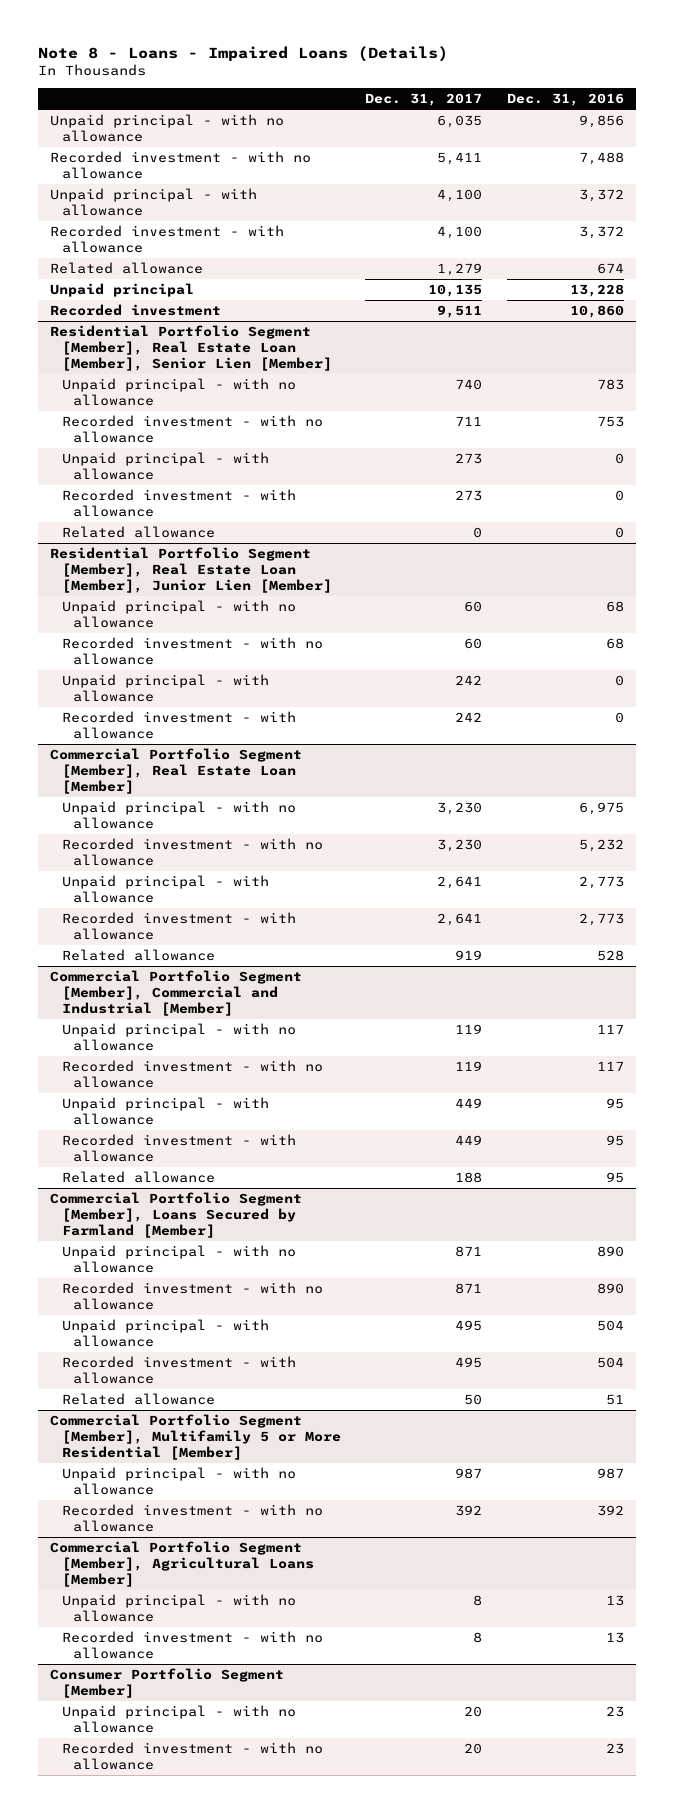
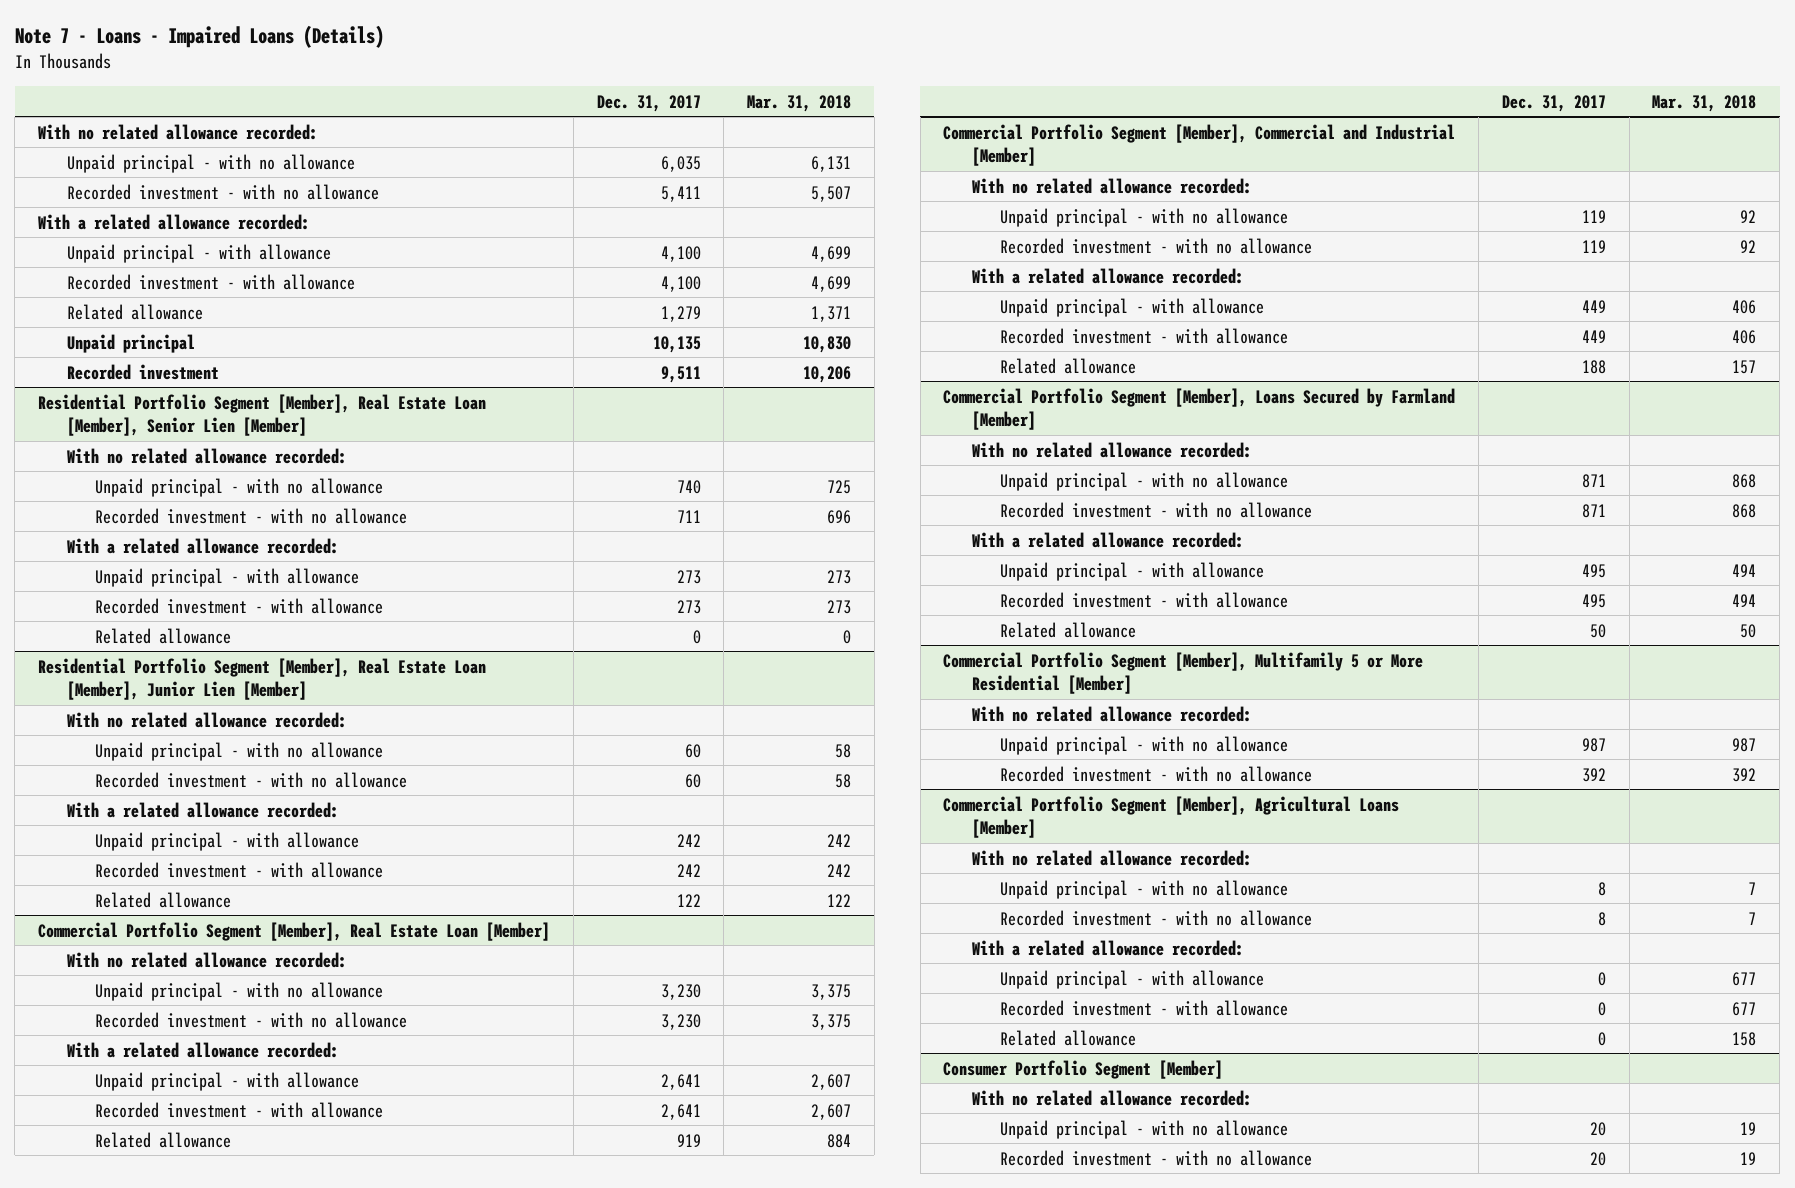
- Note 8 - Loans - Impaired Loans (Details)
+ Note 7 - Loans - Impaired Loans (Details)
- | Dec. 31, 2017 | Dec. 31, 2016
+ | Dec. 31, 2017 | Mar. 31, 2018
+ With no related allowance recorded:
+ With a related allowance recorded:
@ Residential Portfolio Segment [Member], Real Estate Loan [Member], Senior Lien [Member]
+ With no related allowance recorded:
+ With a related allowance recorded:
@ Residential Portfolio Segment [Member], Real Estate Loan [Member], Junior Lien [Member]
+ With no related allowance recorded:
+ With a related allowance recorded:
+ Related allowance | 122 | 122
@ Commercial Portfolio Segment [Member], Real Estate Loan [Member]
+ With no related allowance recorded:
+ With a related allowance recorded:
@ Commercial Portfolio Segment [Member], Commercial and Industrial [Member]
+ With no related allowance recorded:
+ With a related allowance recorded:
@ Commercial Portfolio Segment [Member], Loans Secured by Farmland [Member]
+ With no related allowance recorded:
+ With a related allowance recorded:
@ Commercial Portfolio Segment [Member], Multifamily 5 or More Residential [Member]
+ With no related allowance recorded:
@ Commercial Portfolio Segment [Member], Agricultural Loans [Member]
+ With no related allowance recorded:
+ With a related allowance recorded:
+ Unpaid principal - with allowance | 0 | 677
+ Recorded investment - with allowance | 0 | 677
+ Related allowance | 0 | 158
@ Consumer Portfolio Segment [Member]
+ With no related allowance recorded:

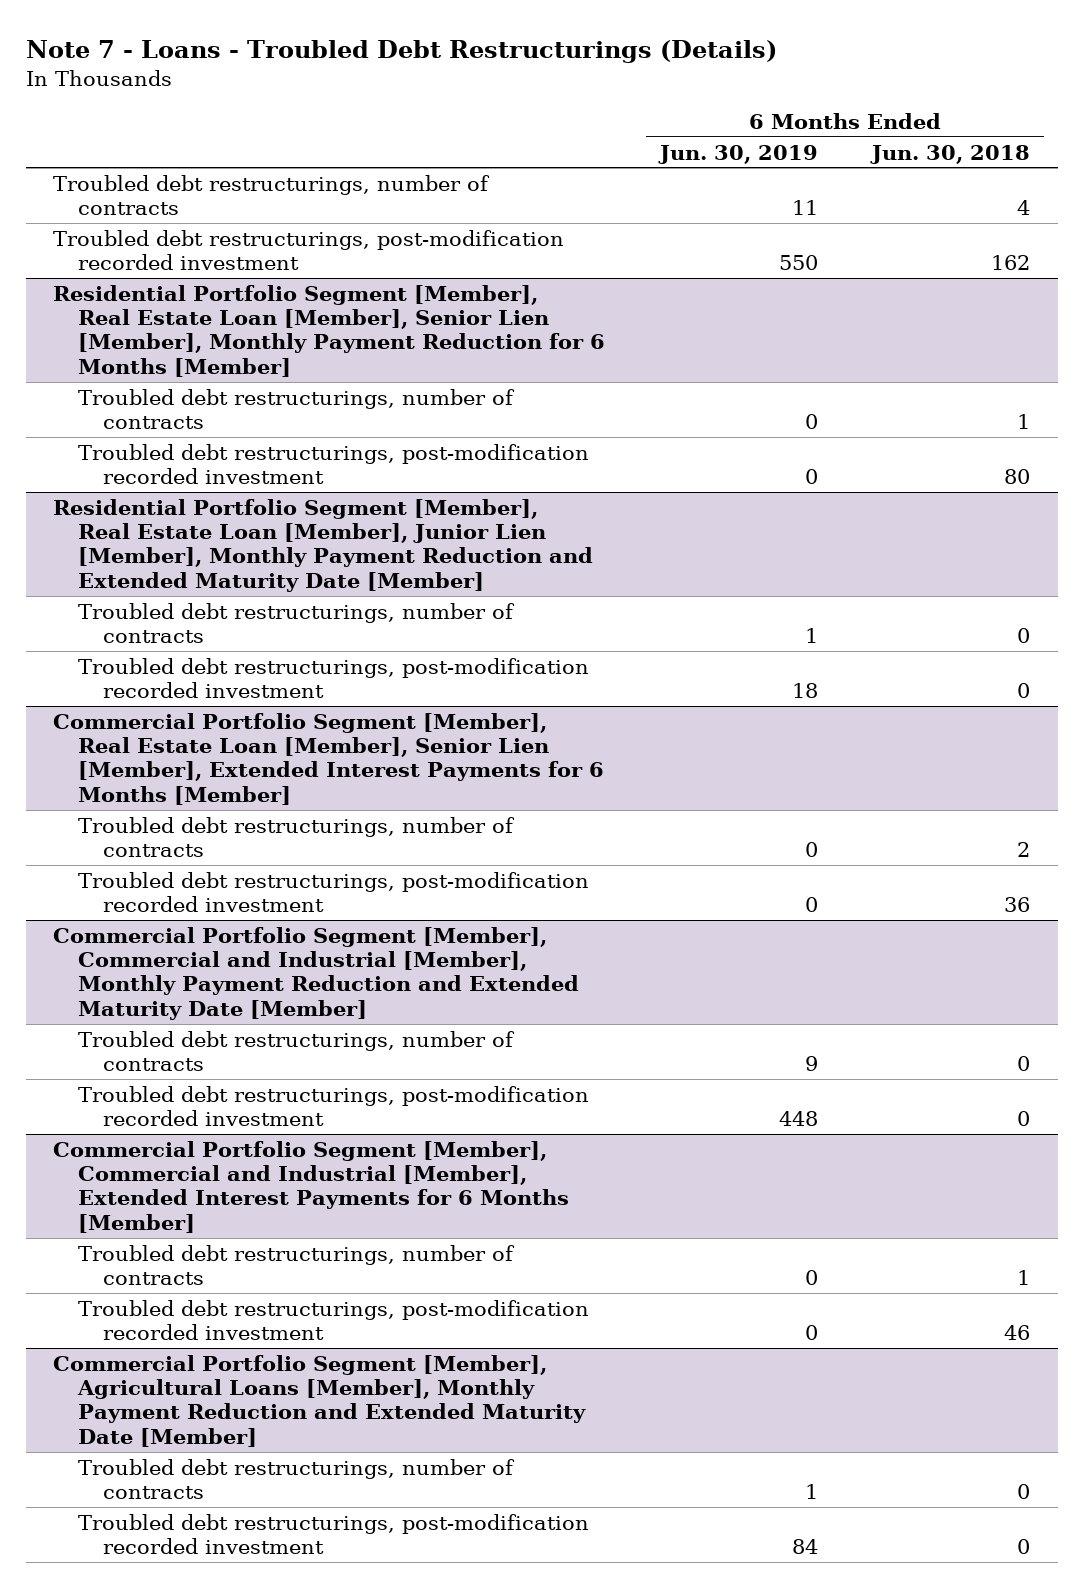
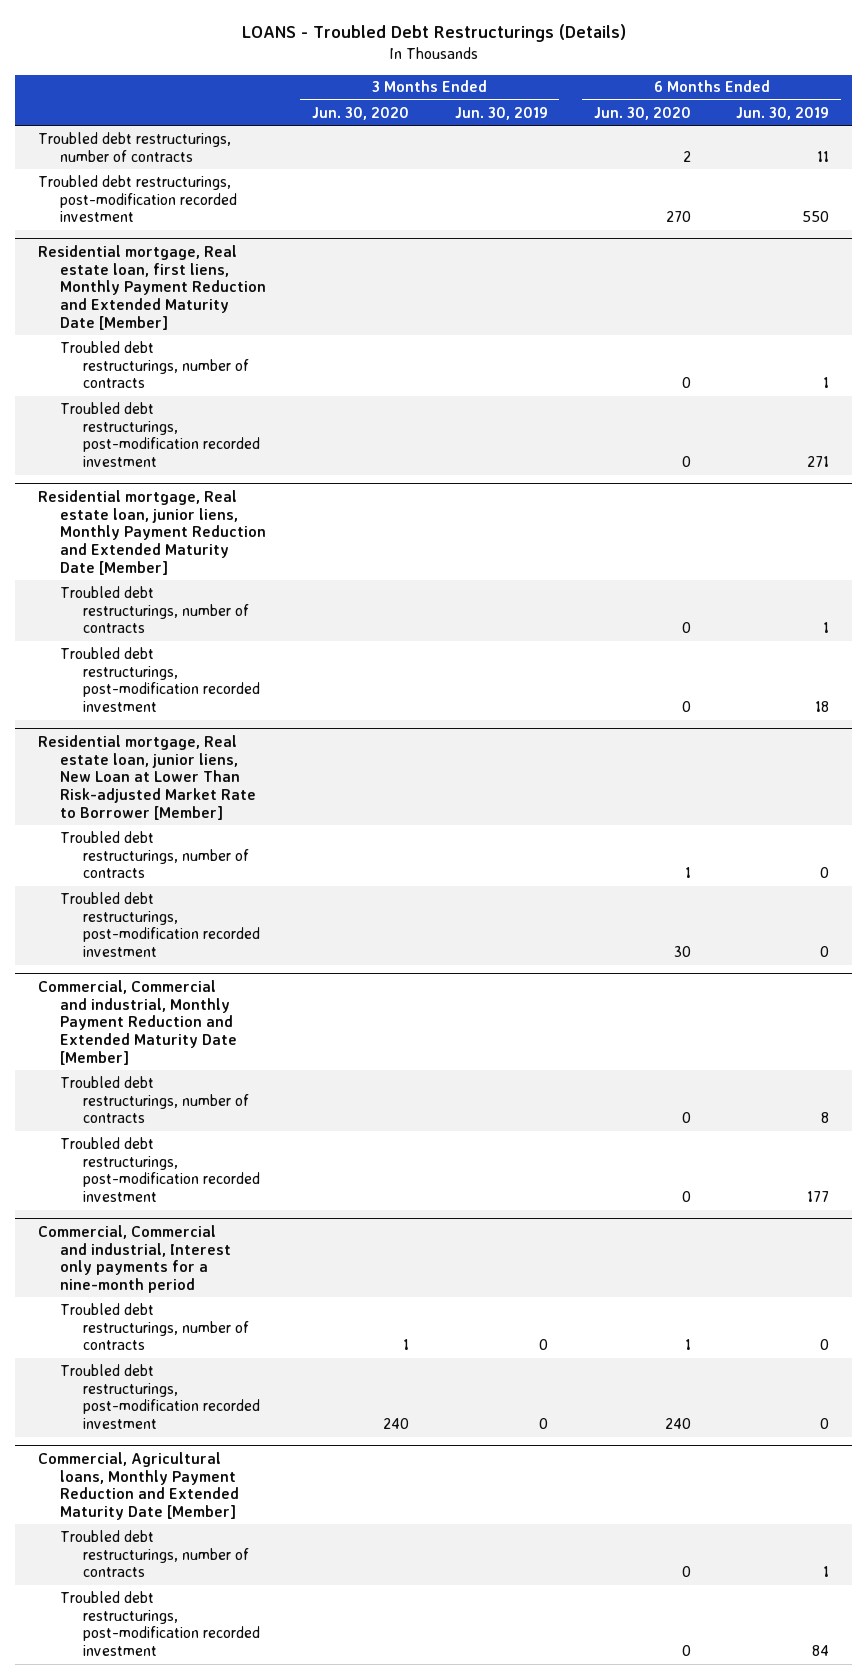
- Note 7 - Loans - Troubled Debt Restructurings (Details)
+ LOANS - Troubled Debt Restructurings (Details)
- | 6 Months Ended Jun. 30, 2019 | 6 Months Ended Jun. 30, 2018
+ | 3 Months Ended Jun. 30, 2020 | 3 Months Ended Jun. 30, 2019 | 6 Months Ended Jun. 30, 2020 | 6 Months Ended Jun. 30, 2019
- Residential Portfolio Segment [Member], Real Estate Loan [Member], Senior Lien [Member], Monthly Payment Reduction for 6 Months [Member]
- Troubled debt restructurings, number of contracts | 0 | 1
- Troubled debt restructurings, post-modification recorded investment | 0 | 80
- Residential Portfolio Segment [Member], Real Estate Loan [Member], Junior Lien [Member], Monthly Payment Reduction and Extended Maturity Date [Member]
+ Residential mortgage, Real estate loan, first liens, Monthly Payment Reduction and Extended Maturity Date [Member]
+ Troubled debt restructurings, post-modification recorded investment | | | 0 | 271
+ Residential mortgage, Real estate loan, junior liens, Monthly Payment Reduction and Extended Maturity Date [Member]
+ Troubled debt restructurings, number of contracts | | | 0 | 1
- Commercial Portfolio Segment [Member], Real Estate Loan [Member], Senior Lien [Member], Extended Interest Payments for 6 Months [Member]
+ Residential mortgage, Real estate loan, junior liens, New Loan at Lower Than Risk-adjusted Market Rate to Borrower [Member]
- Commercial Portfolio Segment [Member], Commercial and Industrial [Member], Monthly Payment Reduction and Extended Maturity Date [Member]
- Troubled debt restructurings, number of contracts | 9 | 0
- Troubled debt restructurings, post-modification recorded investment | 448 | 0
- Commercial Portfolio Segment [Member], Commercial and Industrial [Member], Extended Interest Payments for 6 Months [Member]
+ Commercial, Commercial and industrial, Monthly Payment Reduction and Extended Maturity Date [Member]
+ Troubled debt restructurings, number of contracts | | | 0 | 8
+ Troubled debt restructurings, post-modification recorded investment | | | 0 | 177
+ Commercial, Commercial and industrial, Interest only payments for a nine-month period
- Commercial Portfolio Segment [Member], Agricultural Loans [Member], Monthly Payment Reduction and Extended Maturity Date [Member]
+ Commercial, Agricultural loans, Monthly Payment Reduction and Extended Maturity Date [Member]

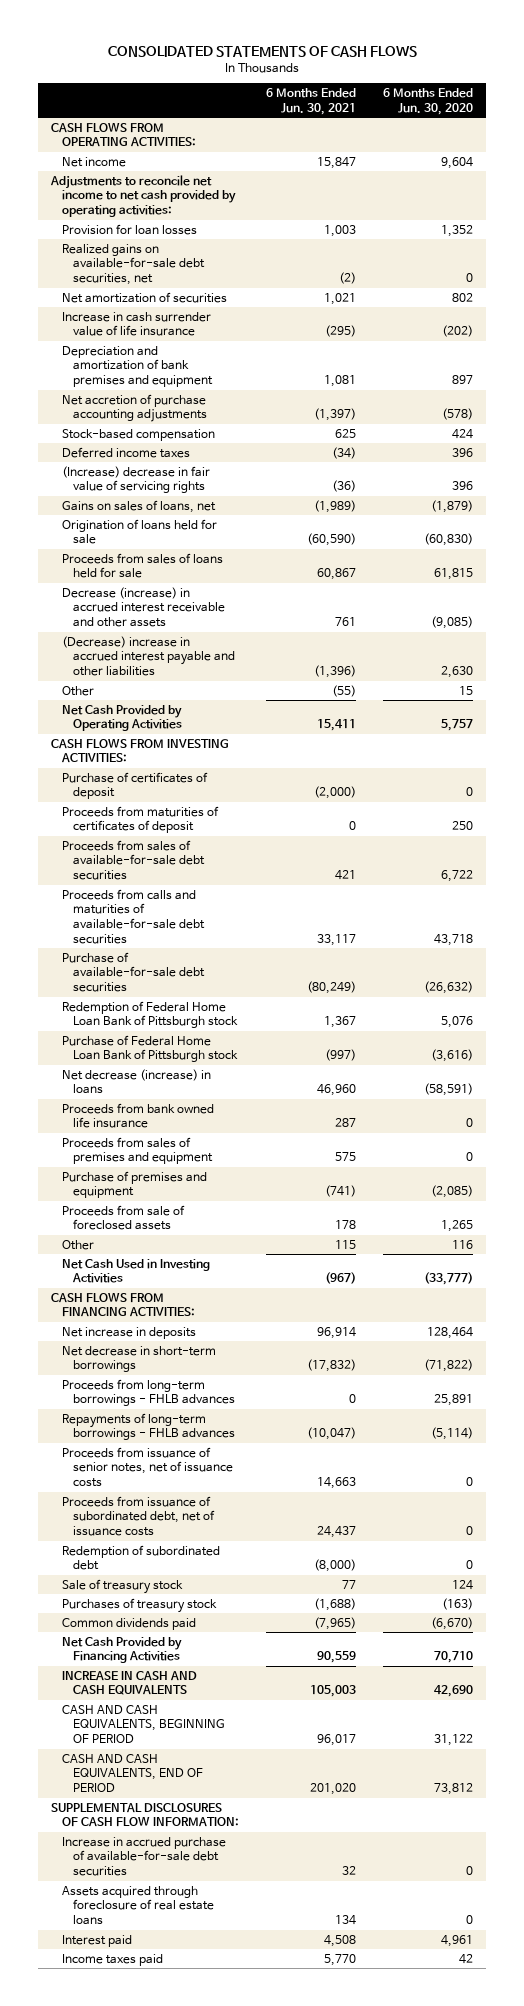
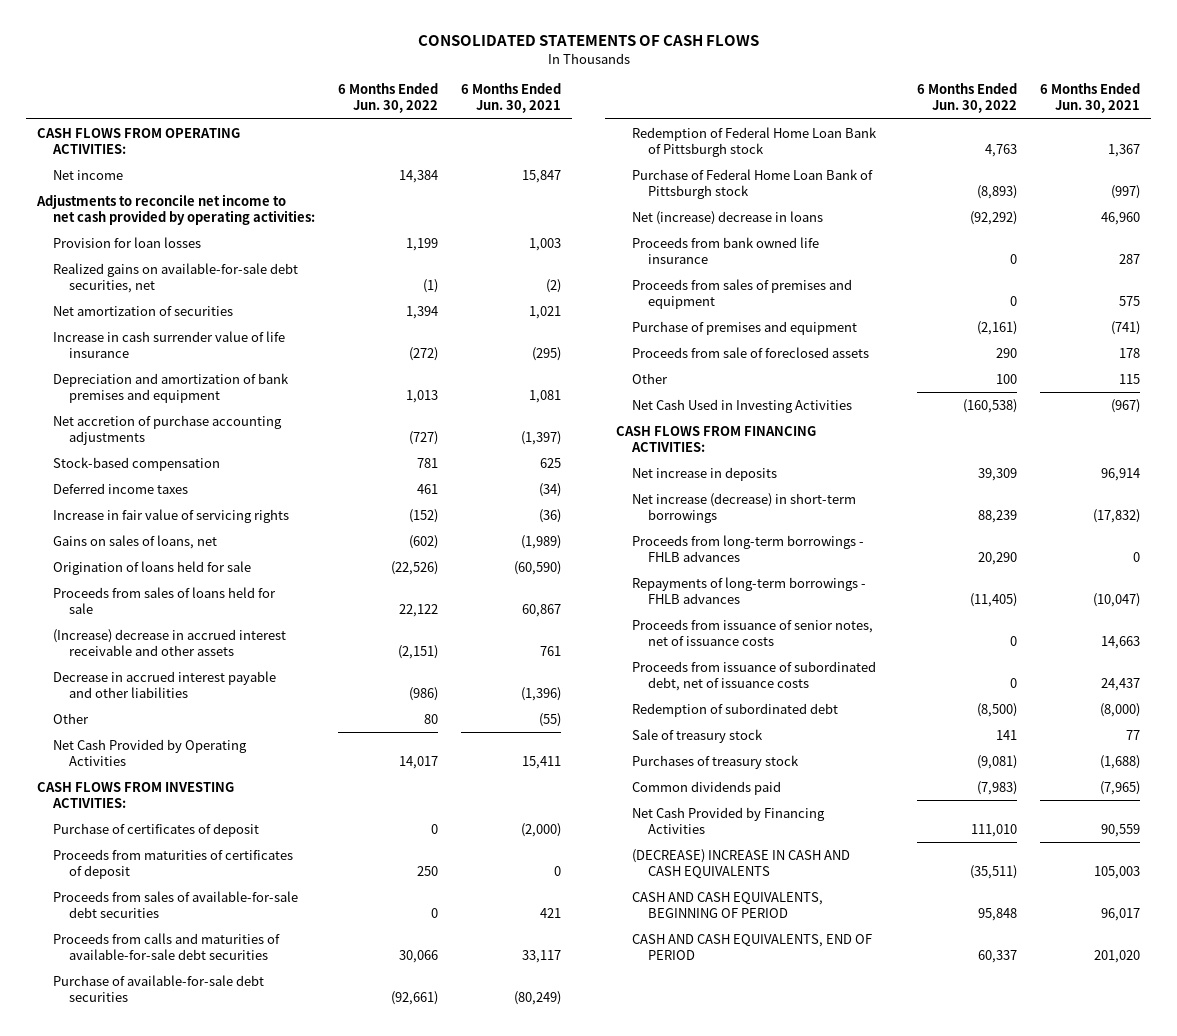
- | 6 Months Ended Jun. 30, 2021 | 6 Months Ended Jun. 30, 2020
+ | 6 Months Ended Jun. 30, 2022 | 6 Months Ended Jun. 30, 2021
- (Increase) decrease in fair value of servicing rights | (36) | 396
+ Increase in fair value of servicing rights | (152) | (36)
- Decrease (increase) in accrued interest receivable and other assets | 761 | (9,085)
- (Decrease) increase in accrued interest payable and other liabilities | (1,396) | 2,630
+ (Increase) decrease in accrued interest receivable and other assets | (2,151) | 761
+ Decrease in accrued interest payable and other liabilities | (986) | (1,396)
- Net decrease (increase) in loans | 46,960 | (58,591)
+ Net (increase) decrease in loans | (92,292) | 46,960
- Net decrease in short-term borrowings | (17,832) | (71,822)
+ Net increase (decrease) in short-term borrowings | 88,239 | (17,832)
- INCREASE IN CASH AND CASH EQUIVALENTS | 105,003 | 42,690
+ (DECREASE) INCREASE IN CASH AND CASH EQUIVALENTS | (35,511) | 105,003
- SUPPLEMENTAL DISCLOSURES OF CASH FLOW INFORMATION:
- Increase in accrued purchase of available-for-sale debt securities | 32 | 0
- Assets acquired through foreclosure of real estate loans | 134 | 0
- Interest paid | 4,508 | 4,961
- Income taxes paid | 5,770 | 42

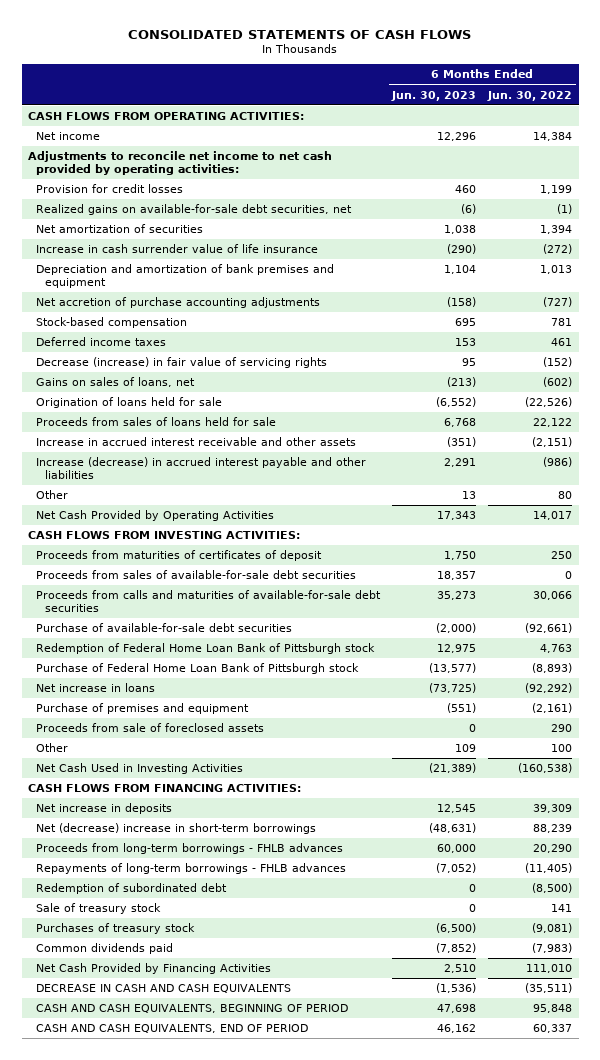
- | 6 Months Ended Jun. 30, 2022 | 6 Months Ended Jun. 30, 2021
+ | 6 Months Ended Jun. 30, 2023 | 6 Months Ended Jun. 30, 2022
- Provision for loan losses | 1,199 | 1,003
+ Provision for credit losses | 460 | 1,199
- Increase in fair value of servicing rights | (152) | (36)
+ Decrease (increase) in fair value of servicing rights | 95 | (152)
- (Increase) decrease in accrued interest receivable and other assets | (2,151) | 761
- Decrease in accrued interest payable and other liabilities | (986) | (1,396)
+ Increase in accrued interest receivable and other assets | (351) | (2,151)
+ Increase (decrease) in accrued interest payable and other liabilities | 2,291 | (986)
- Purchase of certificates of deposit | 0 | (2,000)
- Net (increase) decrease in loans | (92,292) | 46,960
- Proceeds from bank owned life insurance | 0 | 287
- Proceeds from sales of premises and equipment | 0 | 575
+ Net increase in loans | (73,725) | (92,292)
- Net increase (decrease) in short-term borrowings | 88,239 | (17,832)
+ Net (decrease) increase in short-term borrowings | (48,631) | 88,239
- Proceeds from issuance of senior notes, net of issuance costs | 0 | 14,663
- Proceeds from issuance of subordinated debt, net of issuance costs | 0 | 24,437
- (DECREASE) INCREASE IN CASH AND CASH EQUIVALENTS | (35,511) | 105,003
+ DECREASE IN CASH AND CASH EQUIVALENTS | (1,536) | (35,511)

